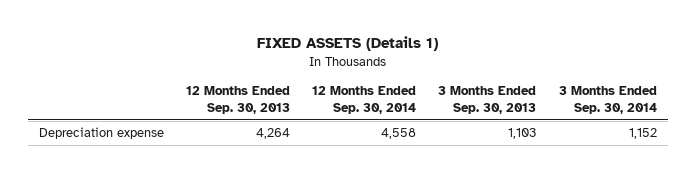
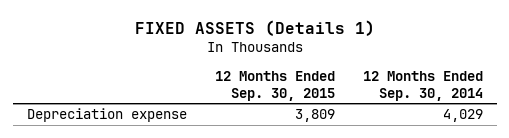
- | 12 Months Ended Sep. 30, 2013 | 12 Months Ended Sep. 30, 2014 | 3 Months Ended Sep. 30, 2013 | 3 Months Ended Sep. 30, 2014
+ | 12 Months Ended Sep. 30, 2015 | 12 Months Ended Sep. 30, 2014
- Depreciation expense | 4,264 | 4,558 | 1,103 | 1,152
+ Depreciation expense | 3,809 | 4,029

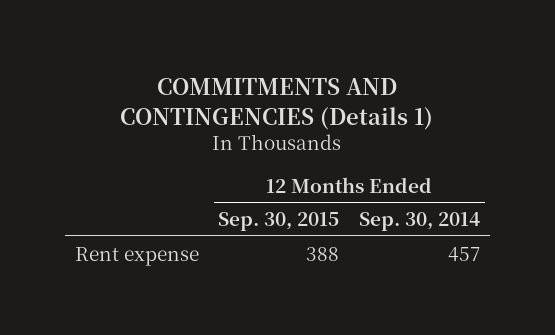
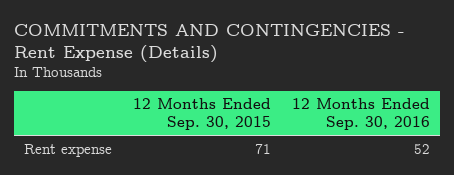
- COMMITMENTS AND CONTINGENCIES (Details 1)
+ COMMITMENTS AND CONTINGENCIES - Rent Expense (Details)
- | 12 Months Ended Sep. 30, 2015 | 12 Months Ended Sep. 30, 2014
+ | 12 Months Ended Sep. 30, 2015 | 12 Months Ended Sep. 30, 2016
- Rent expense | 388 | 457
+ Rent expense | 71 | 52

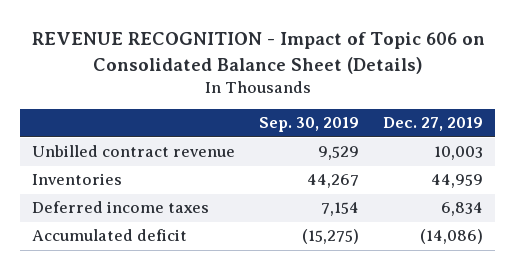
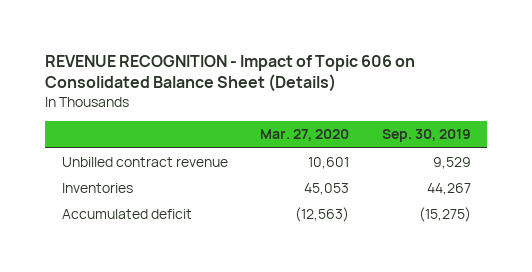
- | Sep. 30, 2019 | Dec. 27, 2019
+ | Mar. 27, 2020 | Sep. 30, 2019
- Deferred income taxes | 7,154 | 6,834

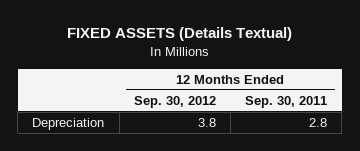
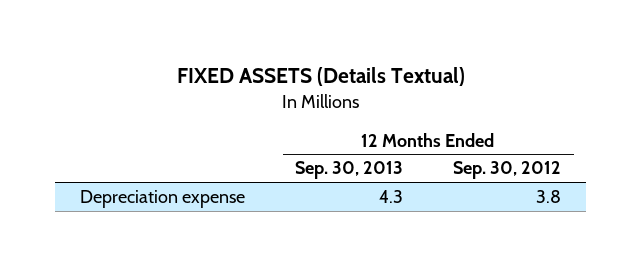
- | 12 Months Ended Sep. 30, 2012 | 12 Months Ended Sep. 30, 2011
+ | 12 Months Ended Sep. 30, 2013 | 12 Months Ended Sep. 30, 2012
- Depreciation | 3.8 | 2.8
+ Depreciation expense | 4.3 | 3.8

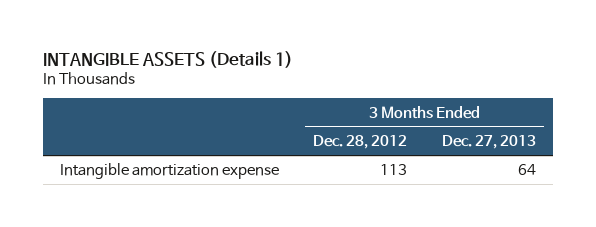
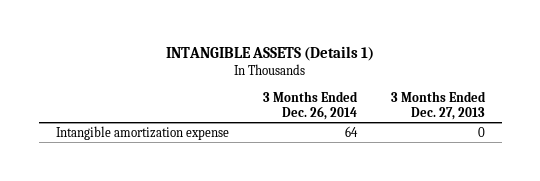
- | 3 Months Ended Dec. 28, 2012 | 3 Months Ended Dec. 27, 2013
+ | 3 Months Ended Dec. 26, 2014 | 3 Months Ended Dec. 27, 2013
- Intangible amortization expense | 113 | 64
+ Intangible amortization expense | 64 | 0

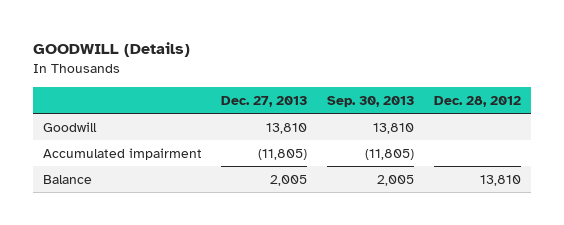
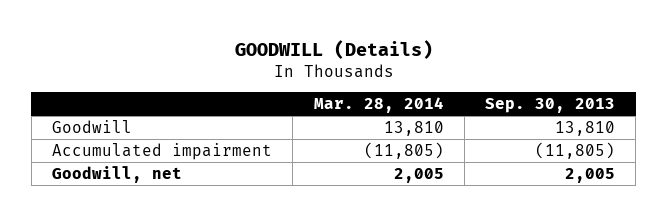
- | Dec. 27, 2013 | Sep. 30, 2013 | Dec. 28, 2012
+ | Mar. 28, 2014 | Sep. 30, 2013
- Balance | 2,005 | 2,005 | 13,810
+ Goodwill, net | 2,005 | 2,005

